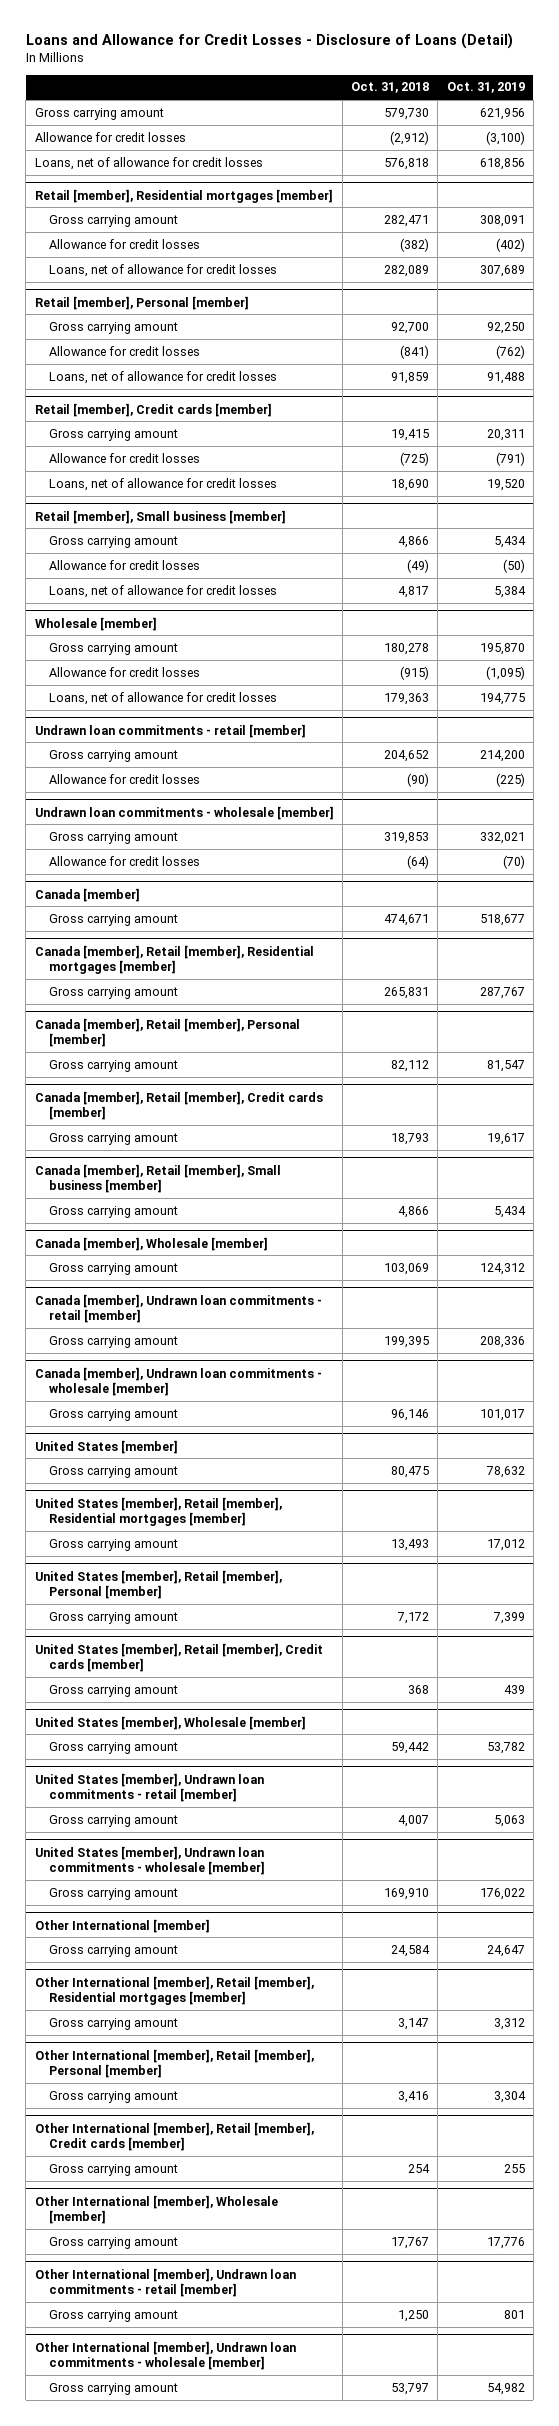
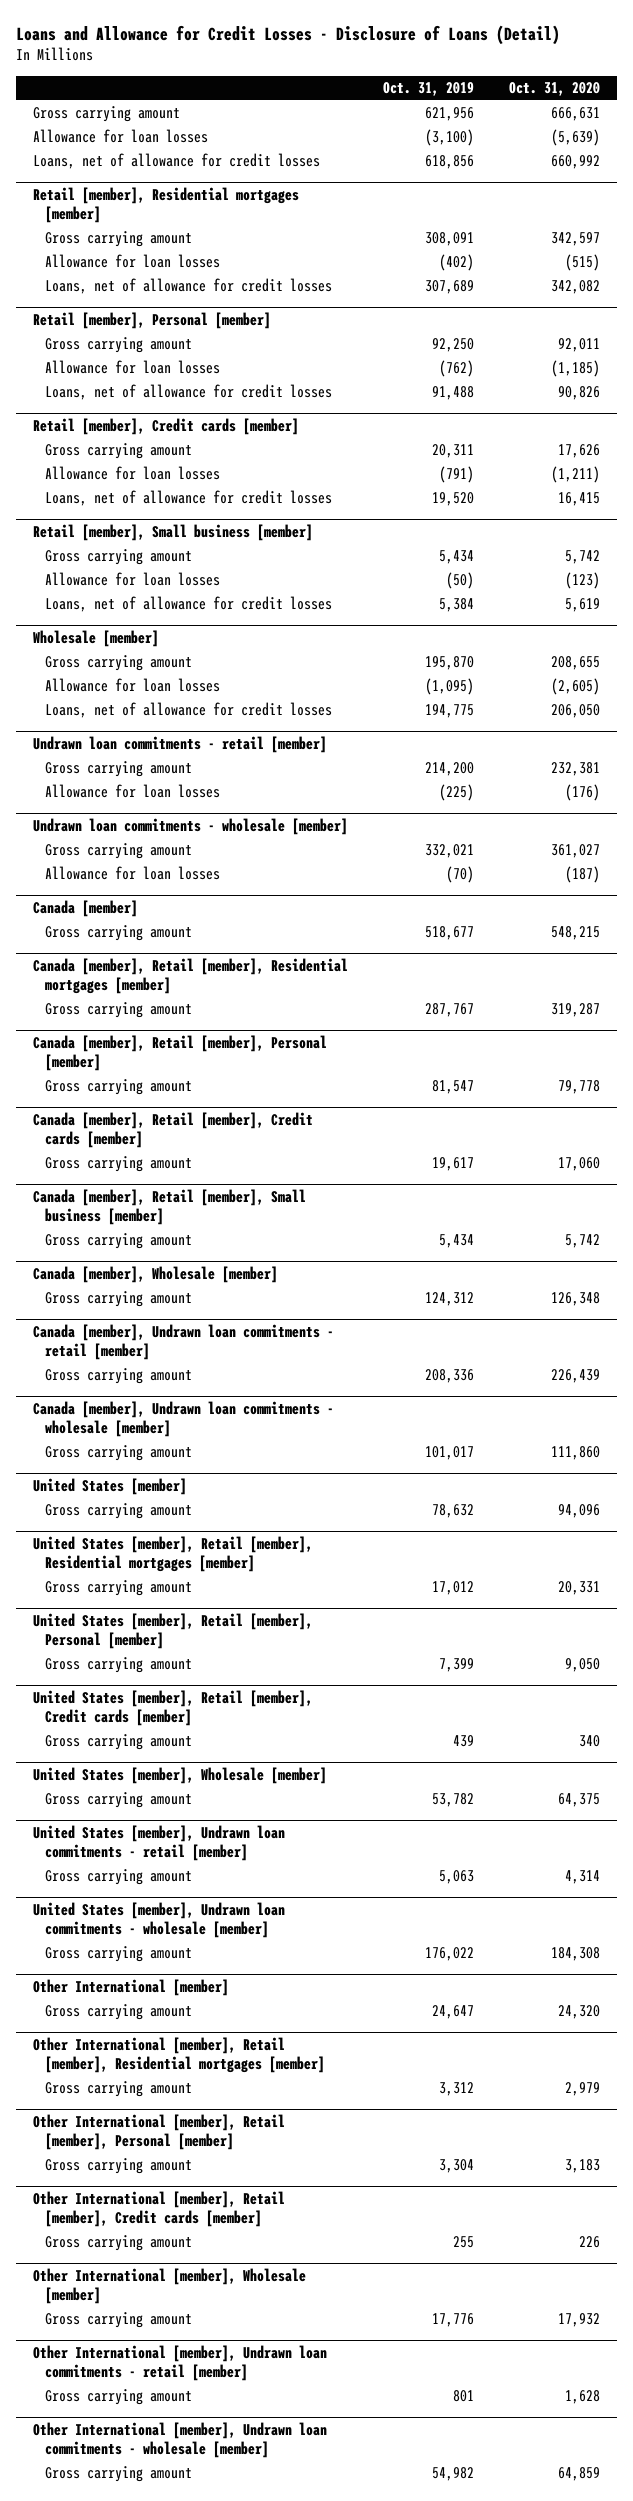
- | Oct. 31, 2018 | Oct. 31, 2019
+ | Oct. 31, 2019 | Oct. 31, 2020
- Allowance for credit losses | (2,912) | (3,100)
+ Allowance for loan losses | (3,100) | (5,639)
@ Retail [member], Residential mortgages [member]
- Allowance for credit losses | (382) | (402)
+ Allowance for loan losses | (402) | (515)
@ Retail [member], Personal [member]
- Allowance for credit losses | (841) | (762)
+ Allowance for loan losses | (762) | (1,185)
@ Retail [member], Credit cards [member]
- Allowance for credit losses | (725) | (791)
+ Allowance for loan losses | (791) | (1,211)
@ Retail [member], Small business [member]
- Allowance for credit losses | (49) | (50)
+ Allowance for loan losses | (50) | (123)
@ Wholesale [member]
- Allowance for credit losses | (915) | (1,095)
+ Allowance for loan losses | (1,095) | (2,605)
@ Undrawn loan commitments - retail [member]
- Allowance for credit losses | (90) | (225)
+ Allowance for loan losses | (225) | (176)
@ Undrawn loan commitments - wholesale [member]
- Allowance for credit losses | (64) | (70)
+ Allowance for loan losses | (70) | (187)

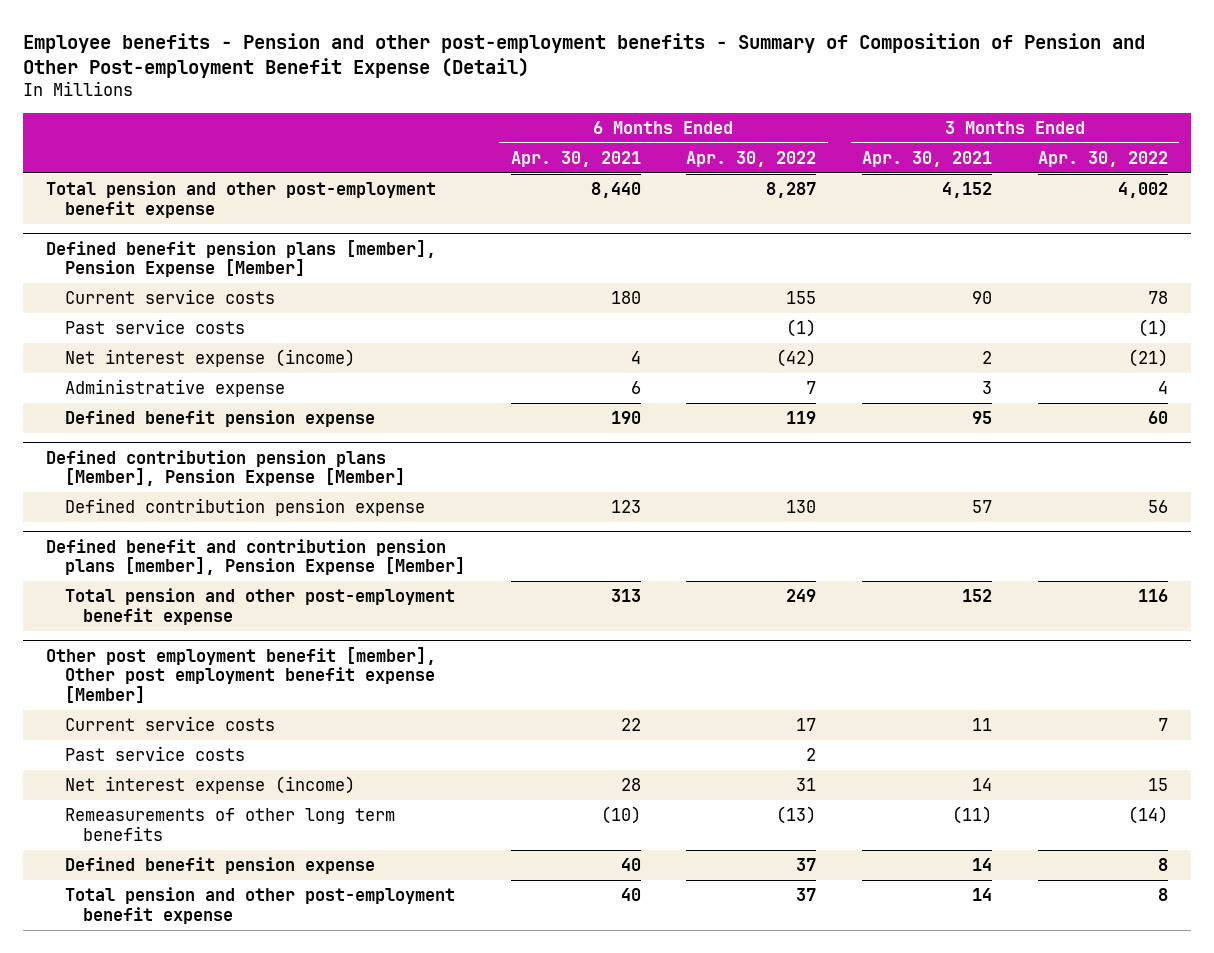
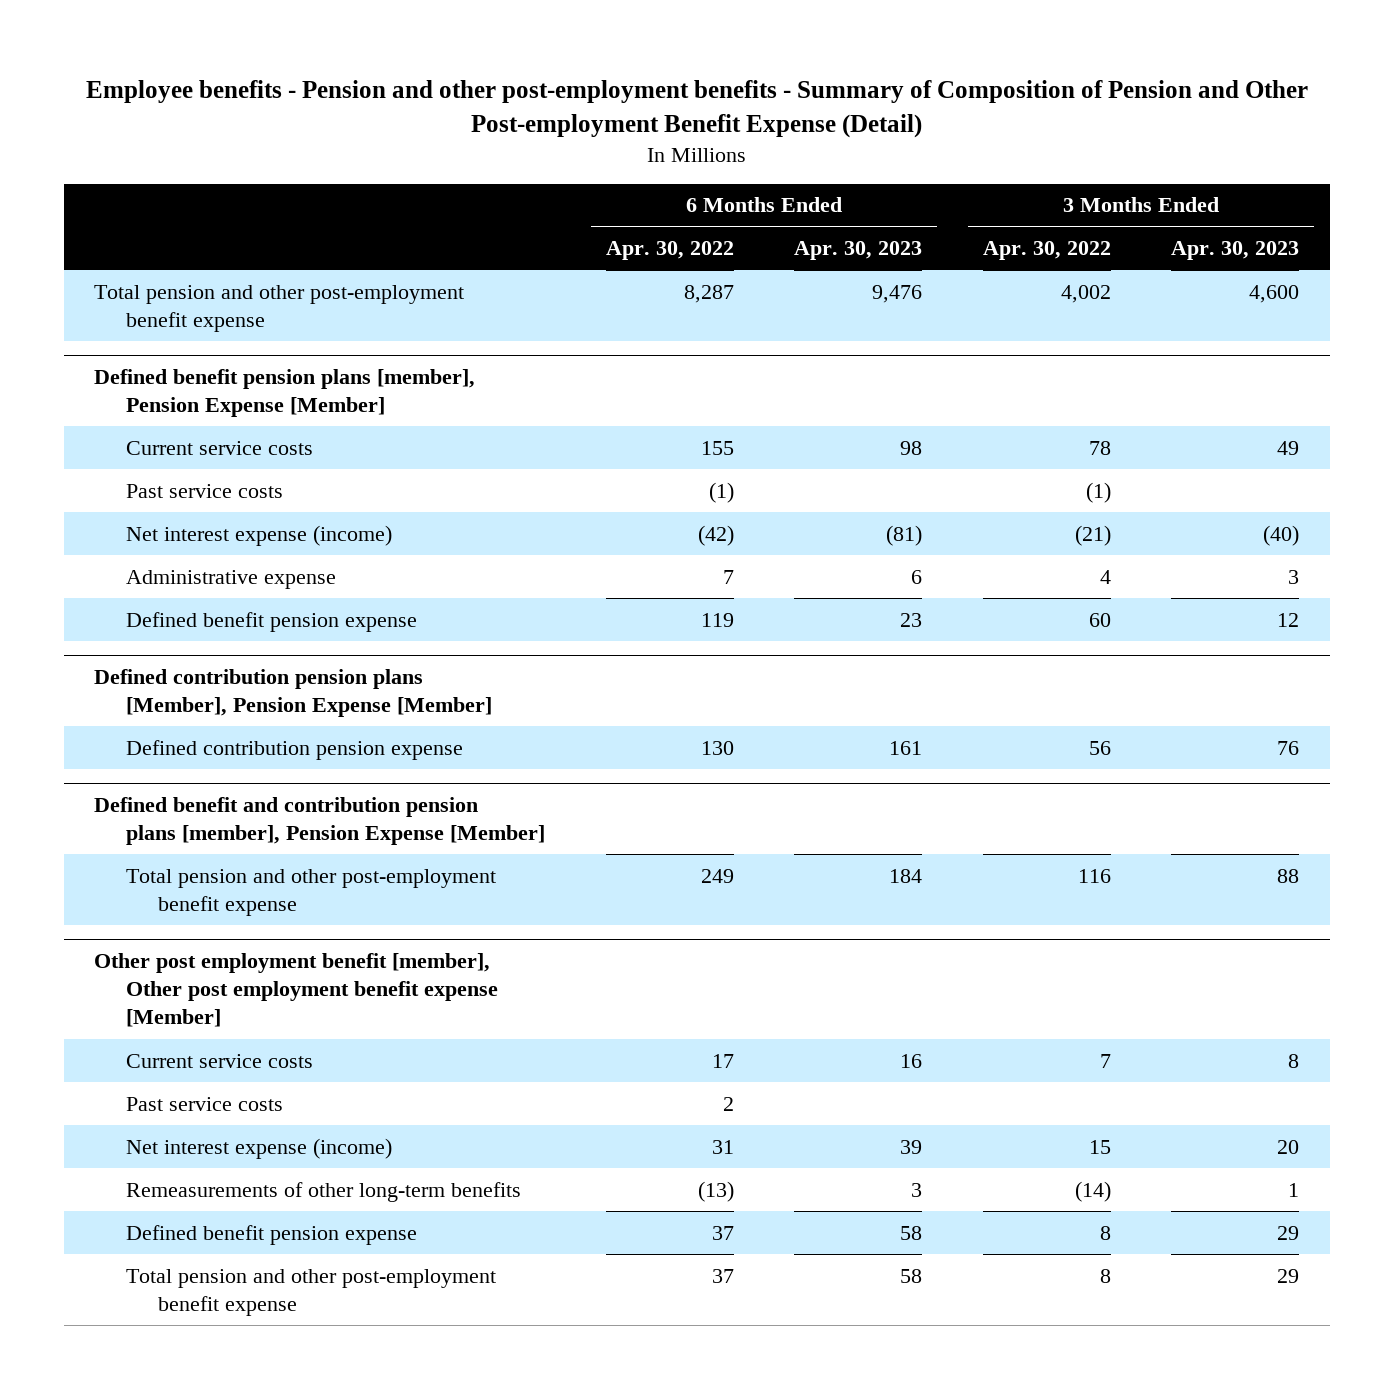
- | 6 Months Ended Apr. 30, 2021 | 6 Months Ended Apr. 30, 2022 | 3 Months Ended Apr. 30, 2021 | 3 Months Ended Apr. 30, 2022
+ | 6 Months Ended Apr. 30, 2022 | 6 Months Ended Apr. 30, 2023 | 3 Months Ended Apr. 30, 2022 | 3 Months Ended Apr. 30, 2023
@ Other post employment benefit [member], Other post employment benefit expense [Member]
- Remeasurements of other long term benefits | (10) | (13) | (11) | (14)
+ Remeasurements of other long-term benefits | (13) | 3 | (14) | 1

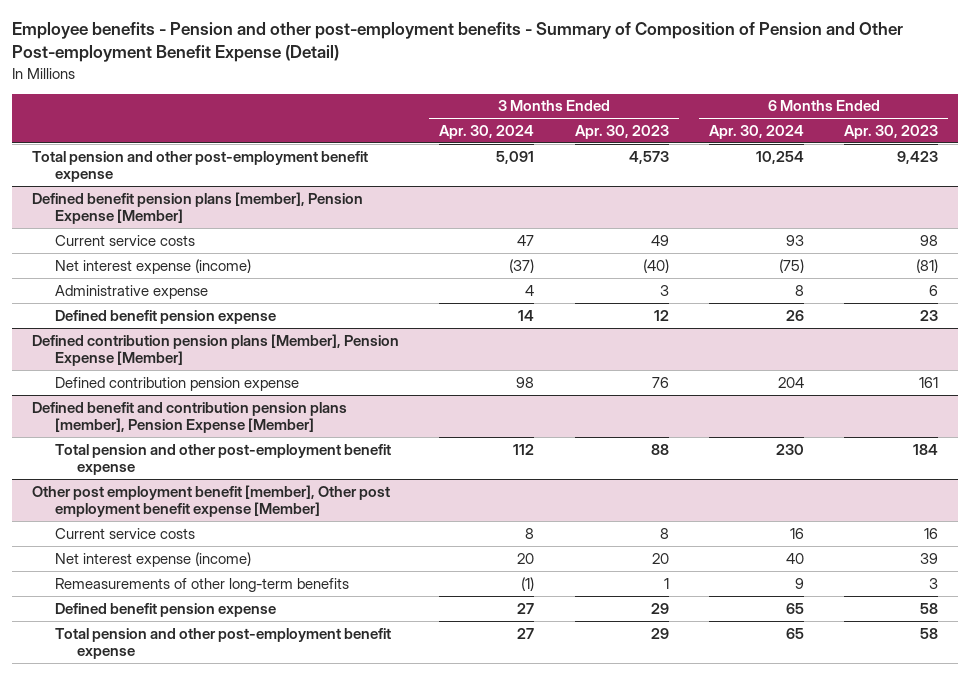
- | 6 Months Ended Apr. 30, 2022 | 6 Months Ended Apr. 30, 2023 | 3 Months Ended Apr. 30, 2022 | 3 Months Ended Apr. 30, 2023
+ | 3 Months Ended Apr. 30, 2024 | 3 Months Ended Apr. 30, 2023 | 6 Months Ended Apr. 30, 2024 | 6 Months Ended Apr. 30, 2023
- Total pension and other post-employment benefit expense | 8,287 | 9,476 | 4,002 | 4,600
+ Total pension and other post-employment benefit expense | 5,091 | 4,573 | 10,254 | 9,423
@ Defined benefit pension plans [member], Pension Expense [Member]
- Past service costs | (1) | | (1) |
@ Other post employment benefit [member], Other post employment benefit expense [Member]
- Past service costs | 2 | | |

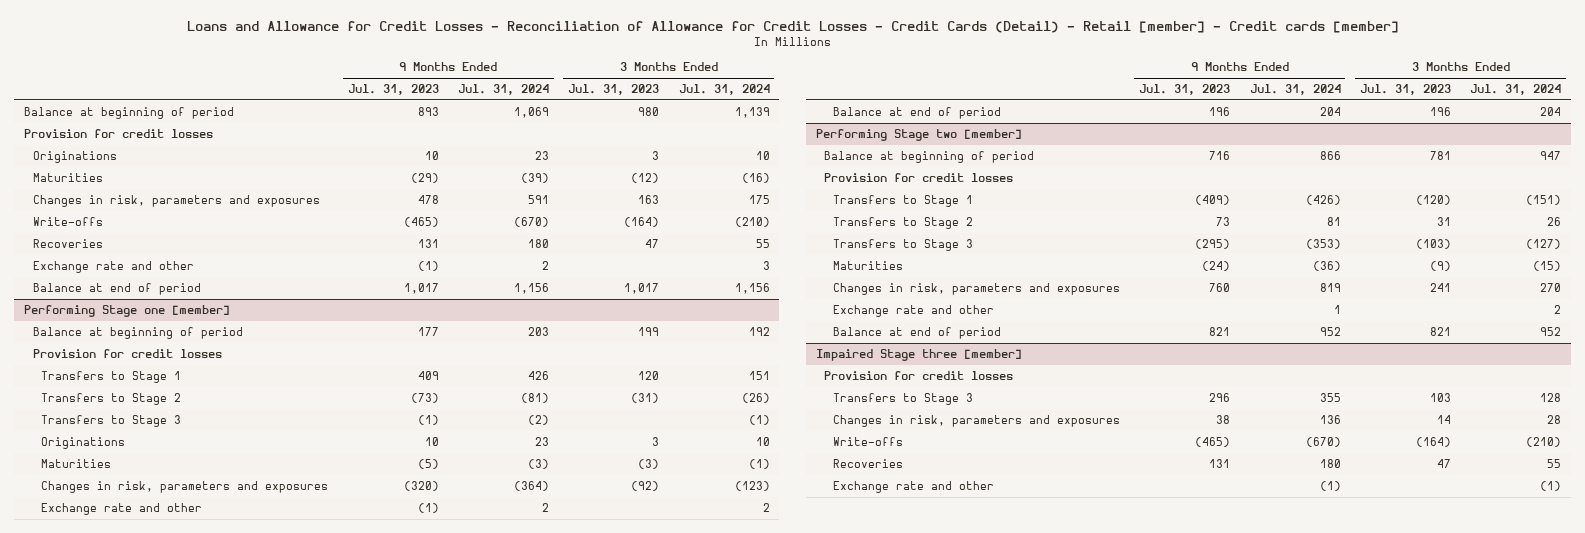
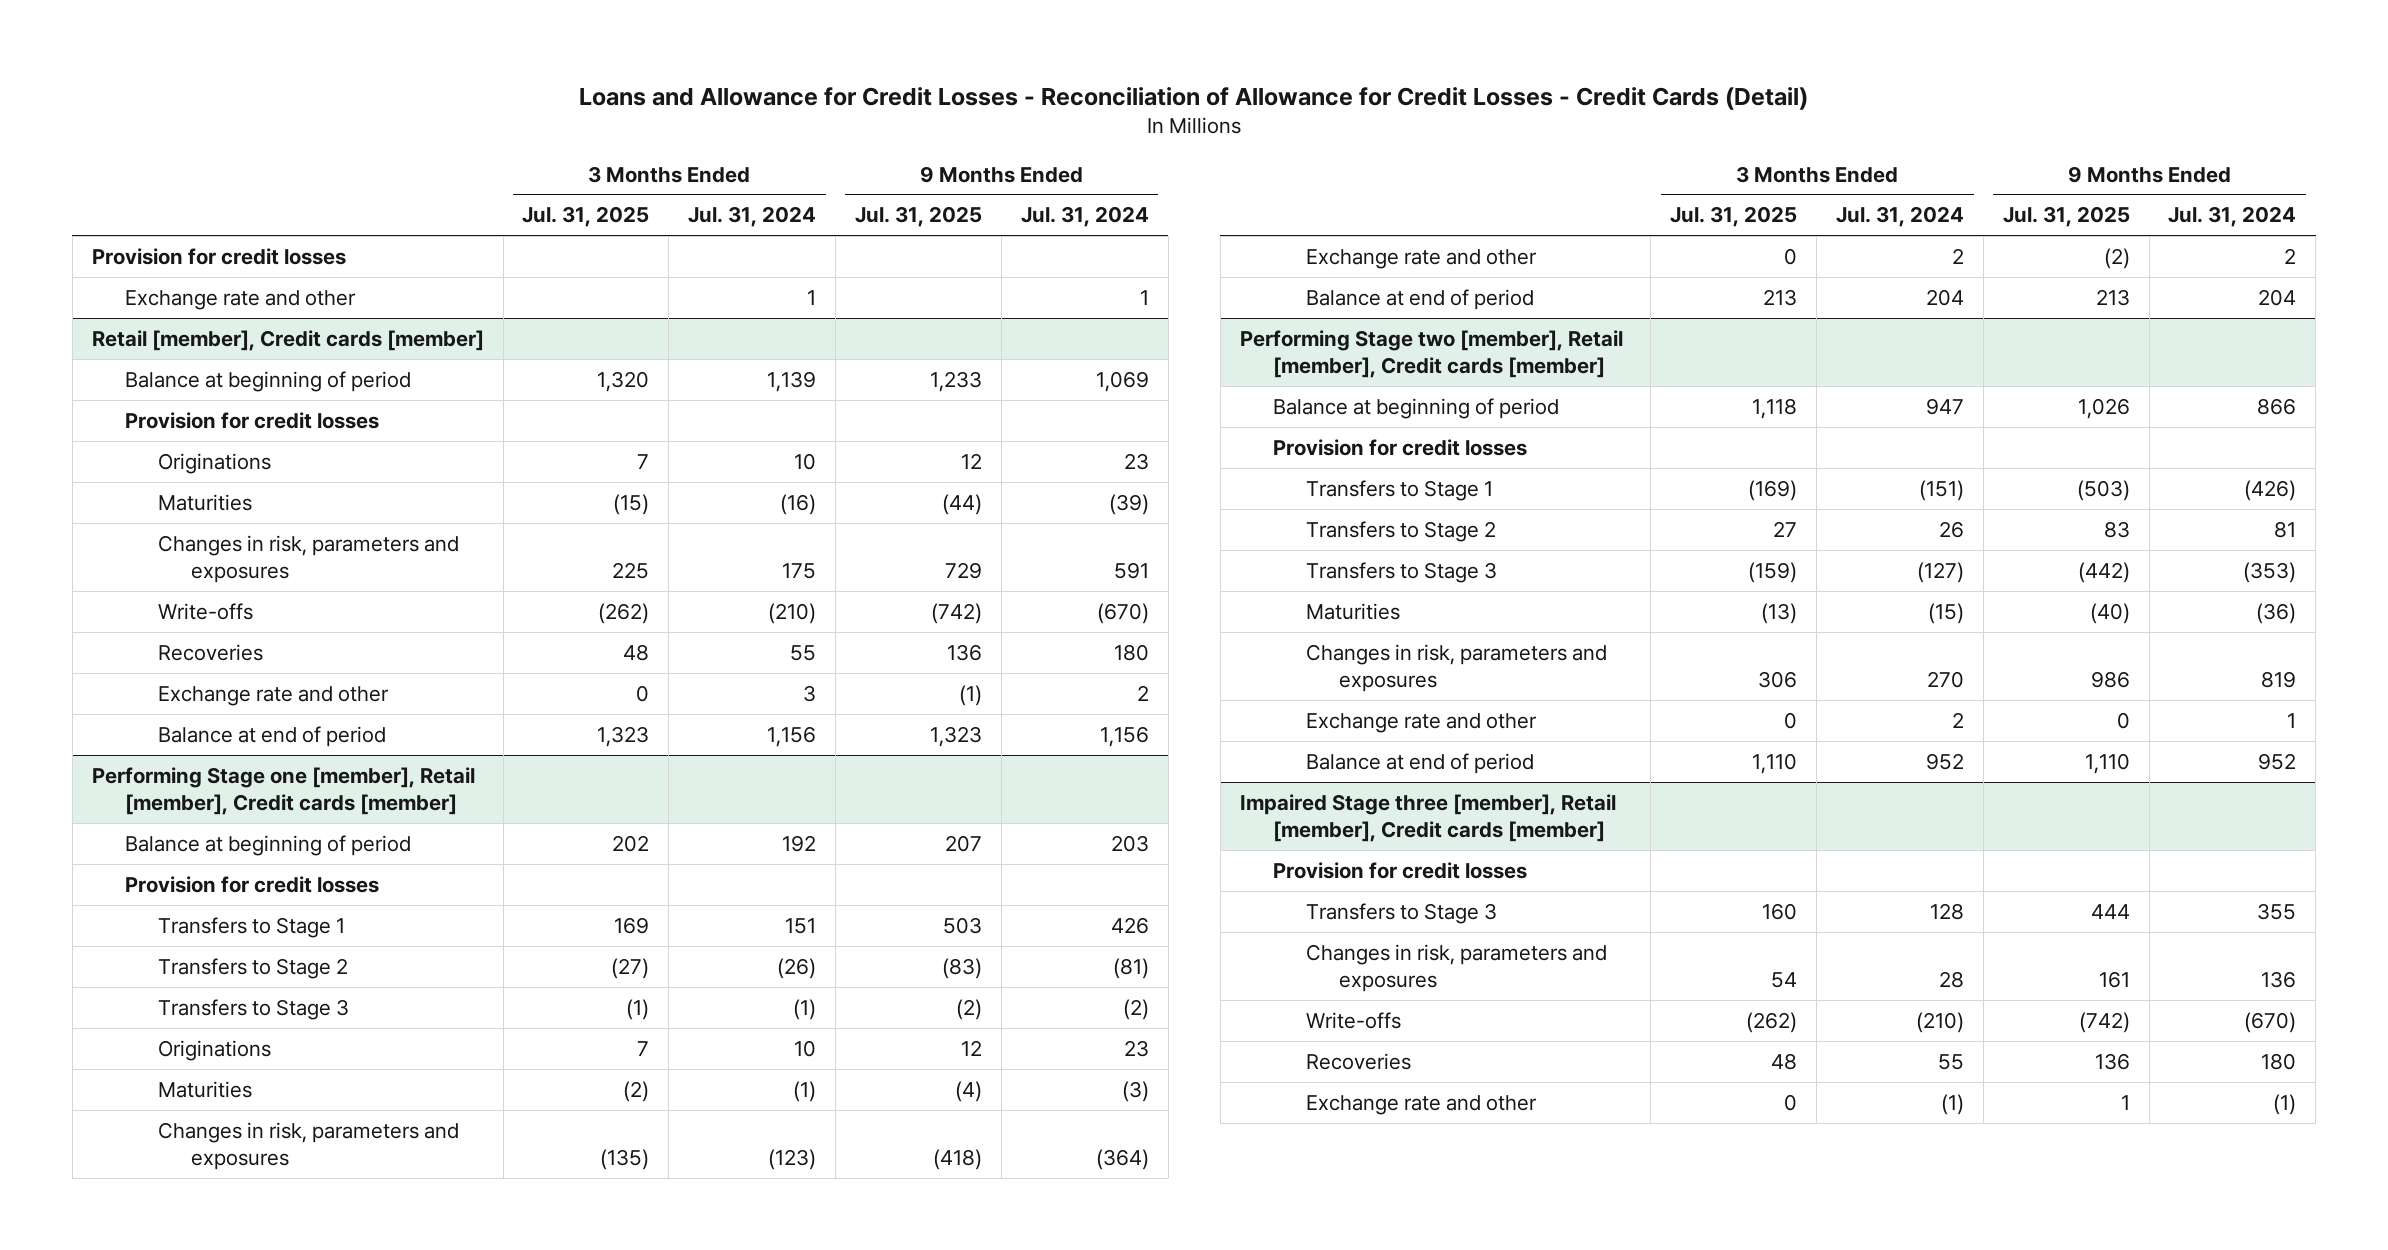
- Loans and Allowance for Credit Losses - Reconciliation of Allowance for Credit Losses - Credit Cards (Detail) - Retail [member] - Credit cards [member]
+ Loans and Allowance for Credit Losses - Reconciliation of Allowance for Credit Losses - Credit Cards (Detail)
- | 9 Months Ended Jul. 31, 2023 | 9 Months Ended Jul. 31, 2024 | 3 Months Ended Jul. 31, 2023 | 3 Months Ended Jul. 31, 2024
+ | 3 Months Ended Jul. 31, 2025 | 3 Months Ended Jul. 31, 2024 | 9 Months Ended Jul. 31, 2025 | 9 Months Ended Jul. 31, 2024
+ Provision for credit losses
+ Exchange rate and other | | 1 | | 1
+ Retail [member], Credit cards [member]
- Performing Stage one [member]
+ Performing Stage one [member], Retail [member], Credit cards [member]
- Performing Stage two [member]
+ Performing Stage two [member], Retail [member], Credit cards [member]
- Impaired Stage three [member]
+ Impaired Stage three [member], Retail [member], Credit cards [member]

